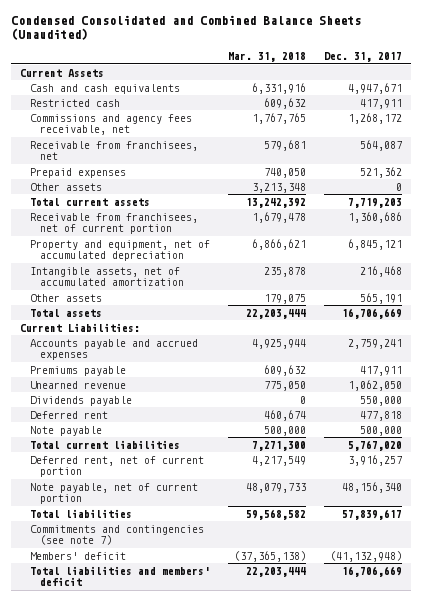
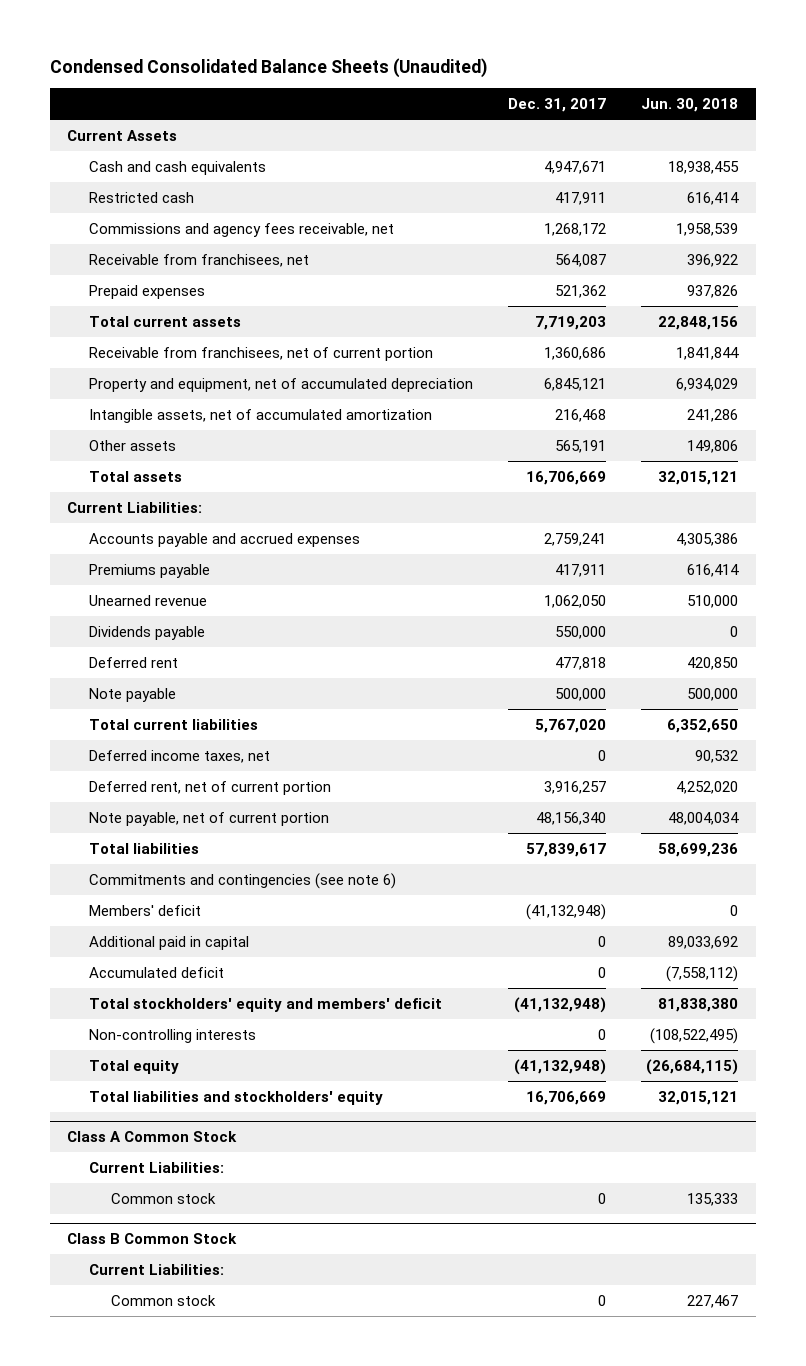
- Condensed Consolidated and Combined Balance Sheets (Unaudited)
+ Condensed Consolidated Balance Sheets (Unaudited)
- | Mar. 31, 2018 | Dec. 31, 2017
+ | Dec. 31, 2017 | Jun. 30, 2018
- Other assets | 3,213,348 | 0
+ Deferred income taxes, net | 0 | 90,532
- Commitments and contingencies (see note 7)
+ Commitments and contingencies (see note 6)
- Total liabilities and members' deficit | 22,203,444 | 16,706,669
+ Additional paid in capital | 0 | 89,033,692
+ Accumulated deficit | 0 | (7,558,112)
+ Total stockholders' equity and members' deficit | (41,132,948) | 81,838,380
+ Non-controlling interests | 0 | (108,522,495)
+ Total equity | (41,132,948) | (26,684,115)
+ Total liabilities and stockholders' equity | 16,706,669 | 32,015,121
+ Class A Common Stock
+ Current Liabilities:
+ Common stock | 0 | 135,333
+ Class B Common Stock
+ Current Liabilities:
+ Common stock | 0 | 227,467

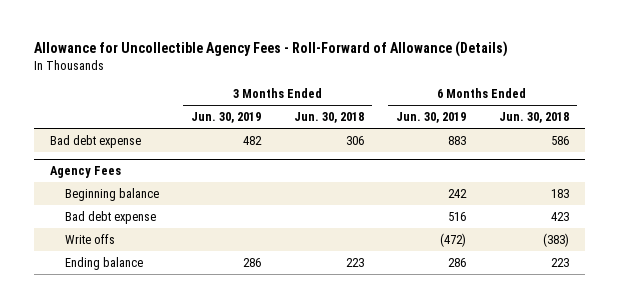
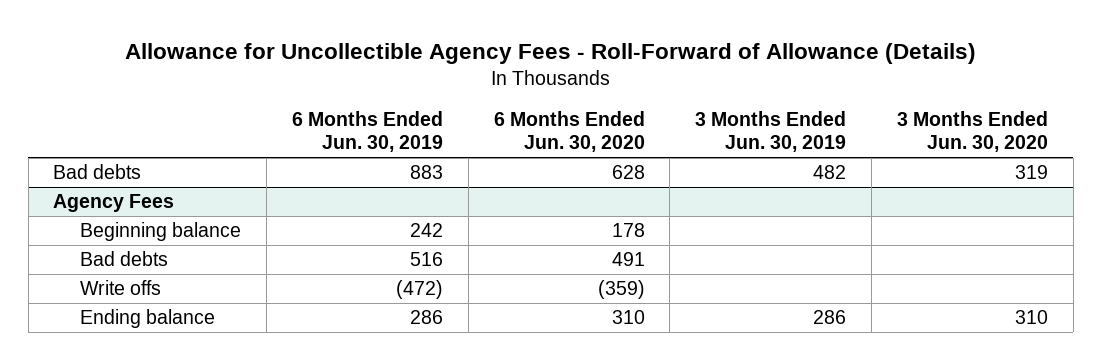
- | 3 Months Ended Jun. 30, 2019 | 3 Months Ended Jun. 30, 2018 | 6 Months Ended Jun. 30, 2019 | 6 Months Ended Jun. 30, 2018
+ | 6 Months Ended Jun. 30, 2019 | 6 Months Ended Jun. 30, 2020 | 3 Months Ended Jun. 30, 2019 | 3 Months Ended Jun. 30, 2020
- Bad debt expense | 482 | 306 | 883 | 586
+ Bad debts | 883 | 628 | 482 | 319
@ Agency Fees
- Bad debt expense | | | 516 | 423
+ Bad debts | 516 | 491 | |

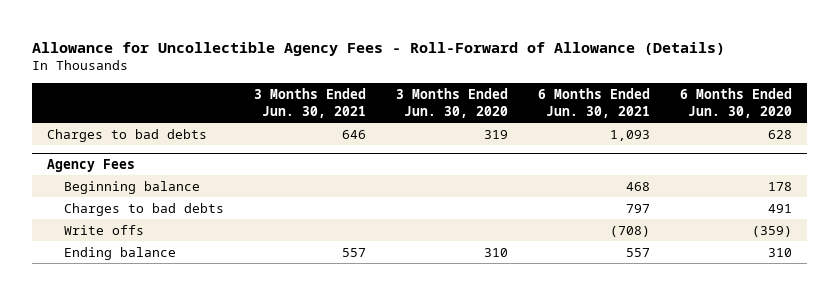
- | 6 Months Ended Jun. 30, 2019 | 6 Months Ended Jun. 30, 2020 | 3 Months Ended Jun. 30, 2019 | 3 Months Ended Jun. 30, 2020
+ | 3 Months Ended Jun. 30, 2021 | 3 Months Ended Jun. 30, 2020 | 6 Months Ended Jun. 30, 2021 | 6 Months Ended Jun. 30, 2020
- Bad debts | 883 | 628 | 482 | 319
+ Charges to bad debts | 646 | 319 | 1,093 | 628
@ Agency Fees
- Bad debts | 516 | 491 | |
+ Charges to bad debts | | | 797 | 491

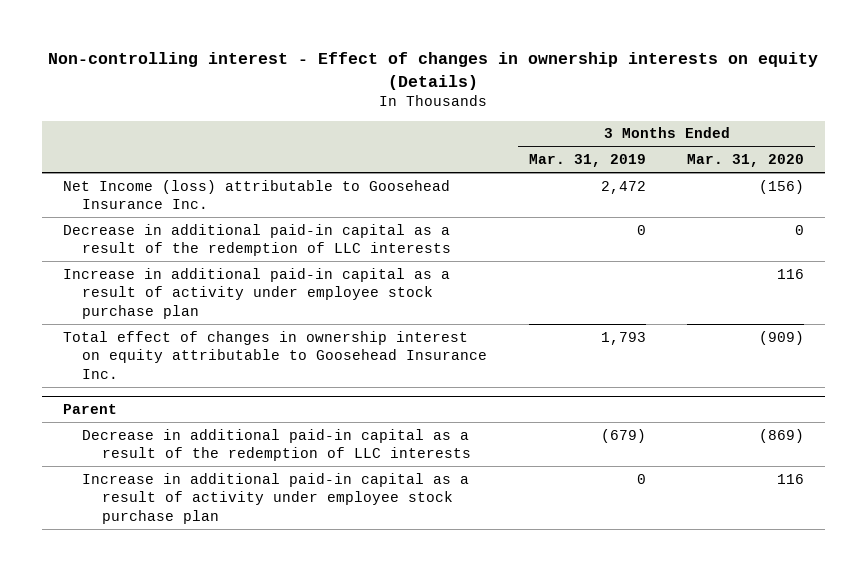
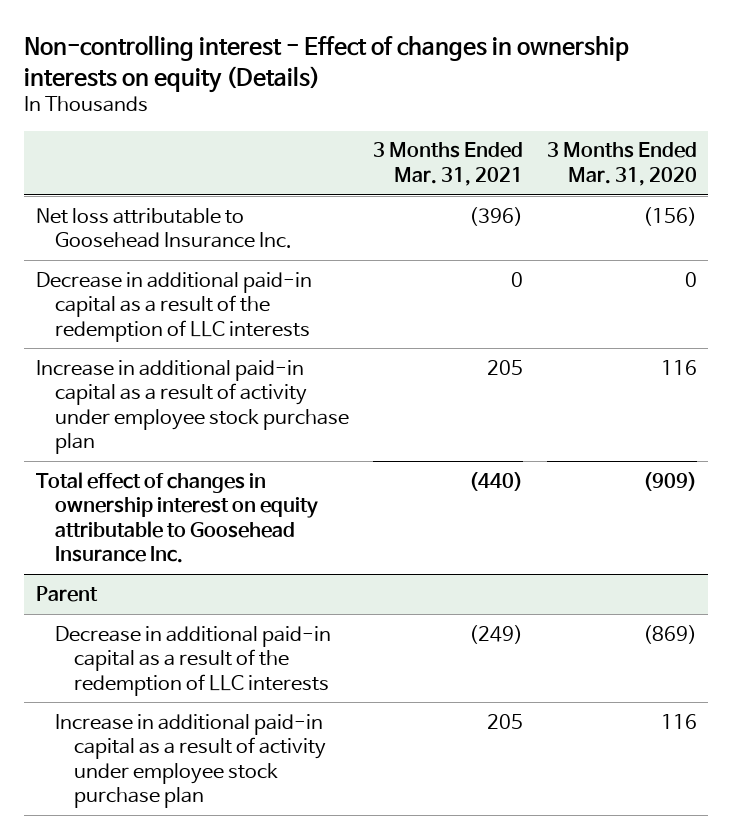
- | 3 Months Ended Mar. 31, 2019 | 3 Months Ended Mar. 31, 2020
+ | 3 Months Ended Mar. 31, 2021 | 3 Months Ended Mar. 31, 2020
- Net Income (loss) attributable to Goosehead Insurance Inc. | 2,472 | (156)
+ Net loss attributable to Goosehead Insurance Inc. | (396) | (156)

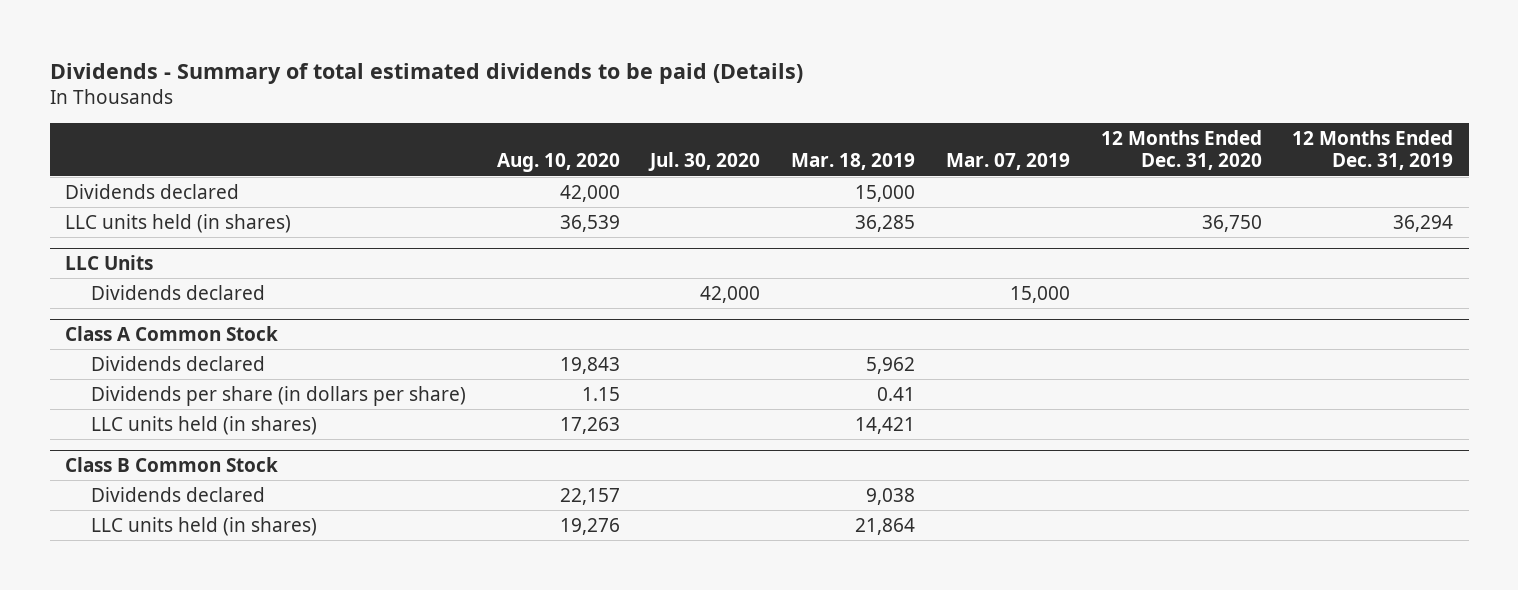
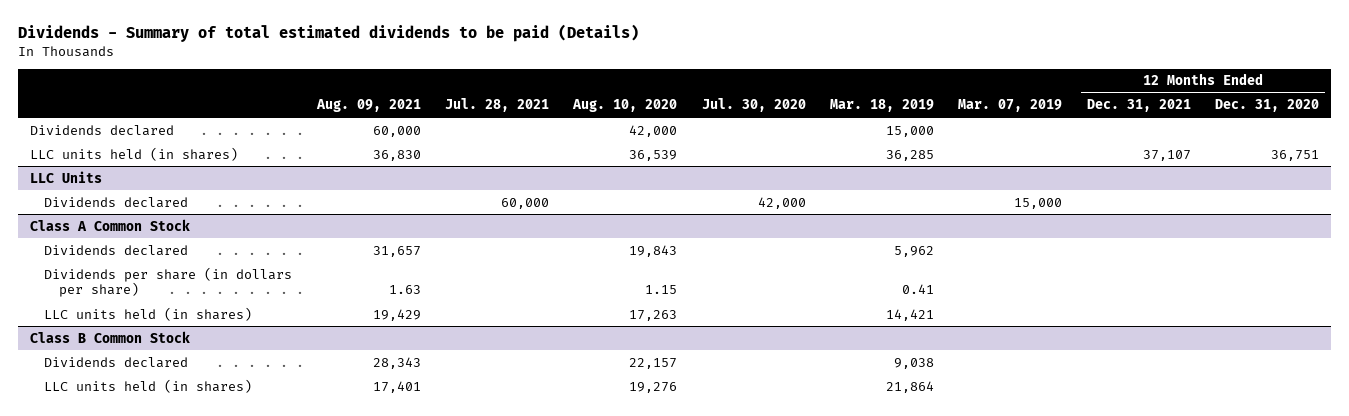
- | Aug. 10, 2020 | Jul. 30, 2020 | Mar. 18, 2019 | Mar. 07, 2019 | 12 Months Ended Dec. 31, 2020 | 12 Months Ended Dec. 31, 2019
+ | Aug. 09, 2021 | Jul. 28, 2021 | Aug. 10, 2020 | Jul. 30, 2020 | Mar. 18, 2019 | Mar. 07, 2019 | 12 Months Ended Dec. 31, 2021 | 12 Months Ended Dec. 31, 2020
- LLC units held (in shares) | 36,539 | | 36,285 | | 36,750 | 36,294
+ LLC units held (in shares) | 36,830 | | 36,539 | | 36,285 | | 37,107 | 36,751

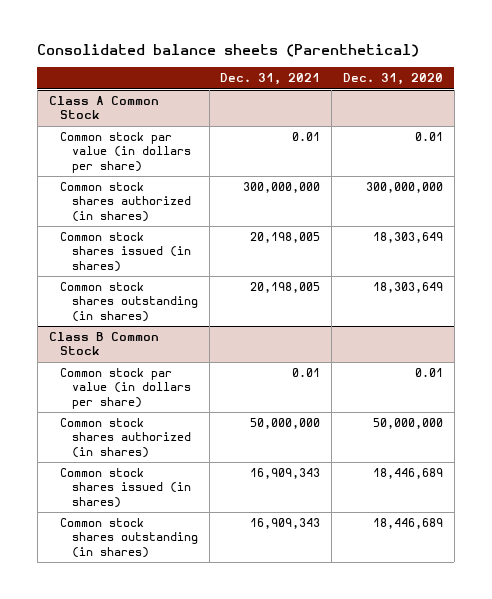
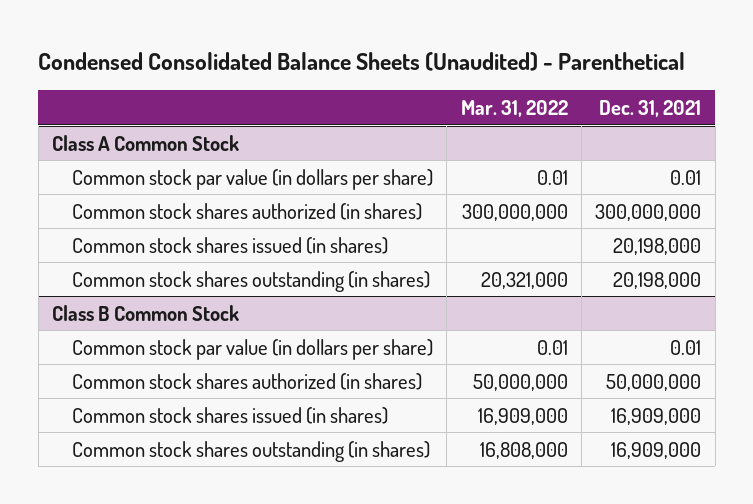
- Consolidated balance sheets (Parenthetical)
+ Condensed Consolidated Balance Sheets (Unaudited) - Parenthetical
- | Dec. 31, 2021 | Dec. 31, 2020
+ | Mar. 31, 2022 | Dec. 31, 2021
@ Class A Common Stock
- Common stock shares issued (in shares) | 20,198,005 | 18,303,649
- Common stock shares outstanding (in shares) | 20,198,005 | 18,303,649
+ Common stock shares issued (in shares) | | 20,198,000
+ Common stock shares outstanding (in shares) | 20,321,000 | 20,198,000
@ Class B Common Stock
- Common stock shares issued (in shares) | 16,909,343 | 18,446,689
- Common stock shares outstanding (in shares) | 16,909,343 | 18,446,689
+ Common stock shares issued (in shares) | 16,909,000 | 16,909,000
+ Common stock shares outstanding (in shares) | 16,808,000 | 16,909,000

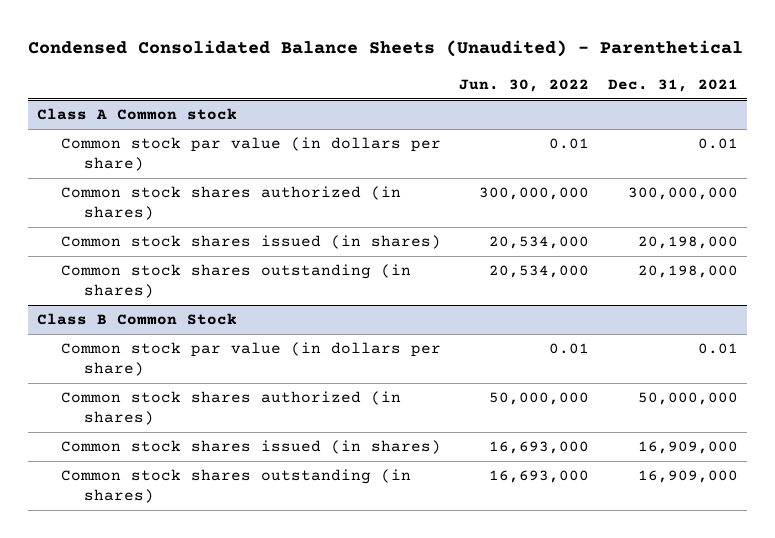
- | Mar. 31, 2022 | Dec. 31, 2021
+ | Jun. 30, 2022 | Dec. 31, 2021
- Class A Common Stock
+ Class A Common stock

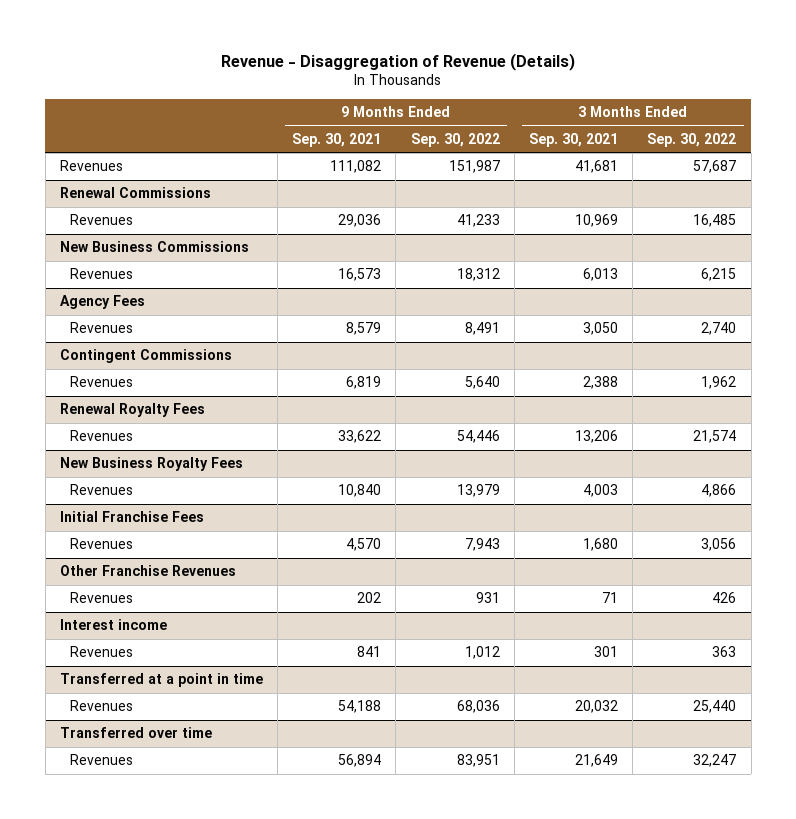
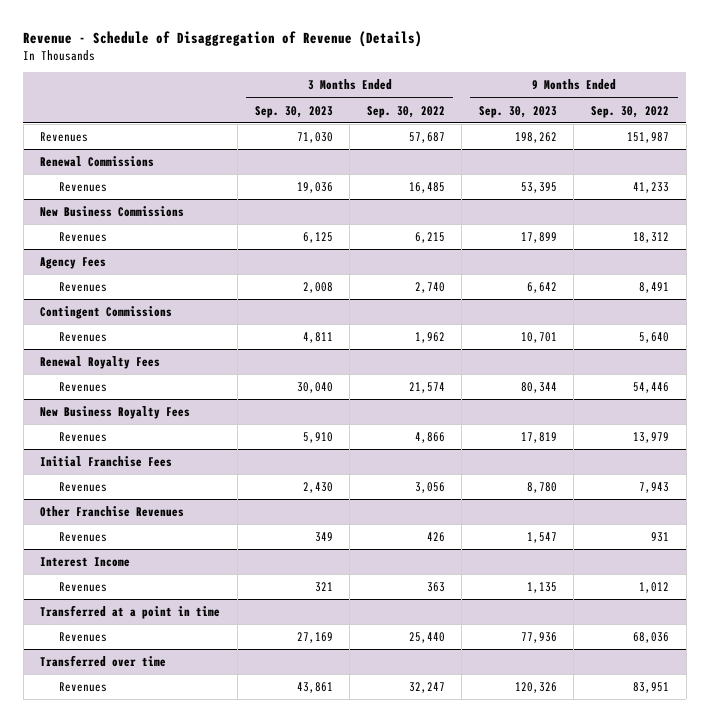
- Revenue - Disaggregation of Revenue (Details)
+ Revenue - Schedule of Disaggregation of Revenue (Details)
- | 9 Months Ended Sep. 30, 2021 | 9 Months Ended Sep. 30, 2022 | 3 Months Ended Sep. 30, 2021 | 3 Months Ended Sep. 30, 2022
+ | 3 Months Ended Sep. 30, 2023 | 3 Months Ended Sep. 30, 2022 | 9 Months Ended Sep. 30, 2023 | 9 Months Ended Sep. 30, 2022
- Interest income
+ Interest Income

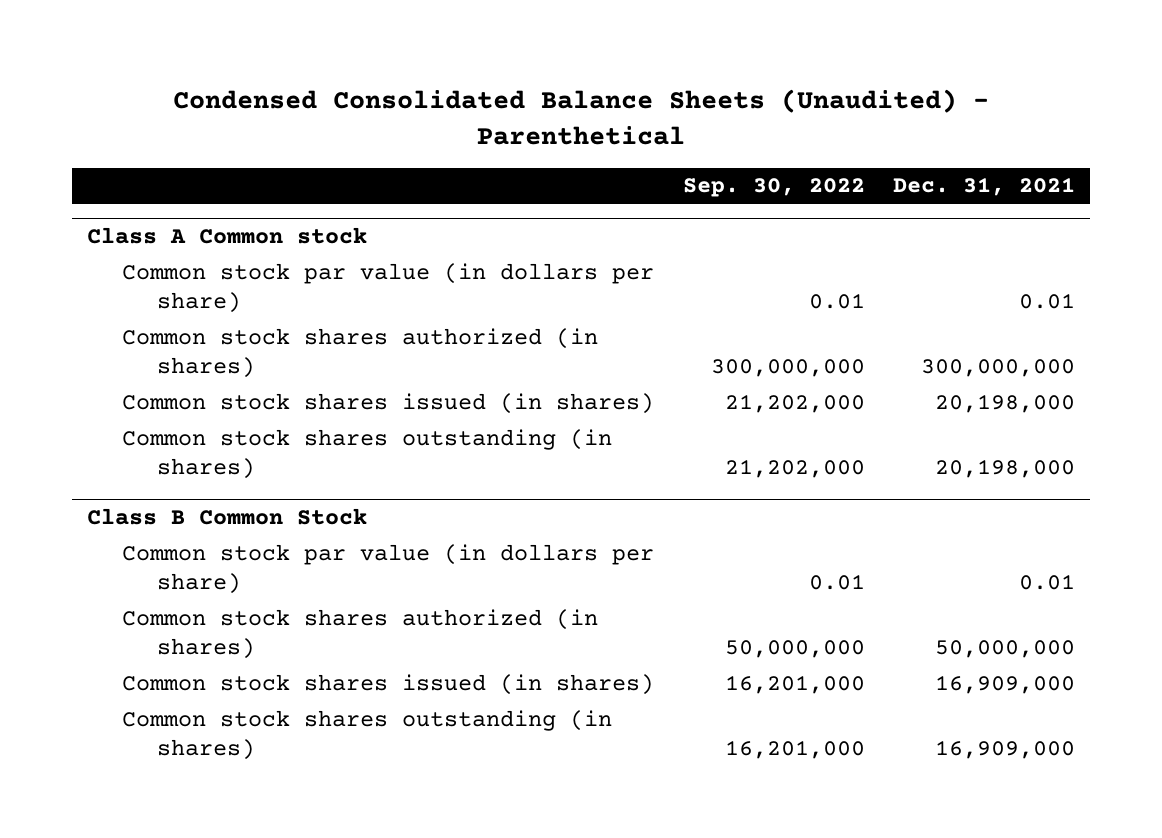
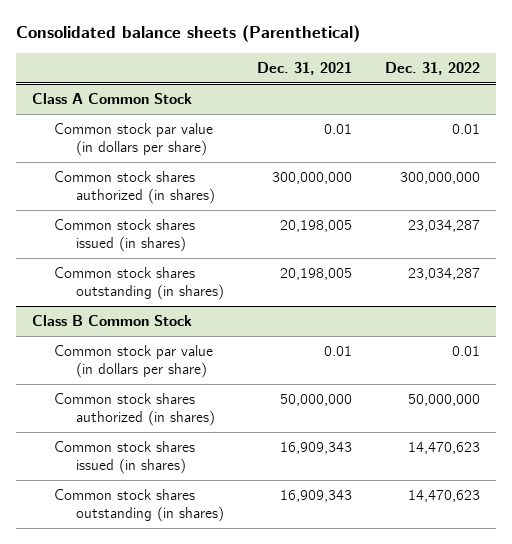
- Condensed Consolidated Balance Sheets (Unaudited) - Parenthetical
+ Consolidated balance sheets (Parenthetical)
- | Sep. 30, 2022 | Dec. 31, 2021
+ | Dec. 31, 2021 | Dec. 31, 2022
- Class A Common stock
+ Class A Common Stock
- Common stock shares issued (in shares) | 21,202,000 | 20,198,000
- Common stock shares outstanding (in shares) | 21,202,000 | 20,198,000
+ Common stock shares issued (in shares) | 20,198,005 | 23,034,287
+ Common stock shares outstanding (in shares) | 20,198,005 | 23,034,287
@ Class B Common Stock
- Common stock shares issued (in shares) | 16,201,000 | 16,909,000
- Common stock shares outstanding (in shares) | 16,201,000 | 16,909,000
+ Common stock shares issued (in shares) | 16,909,343 | 14,470,623
+ Common stock shares outstanding (in shares) | 16,909,343 | 14,470,623

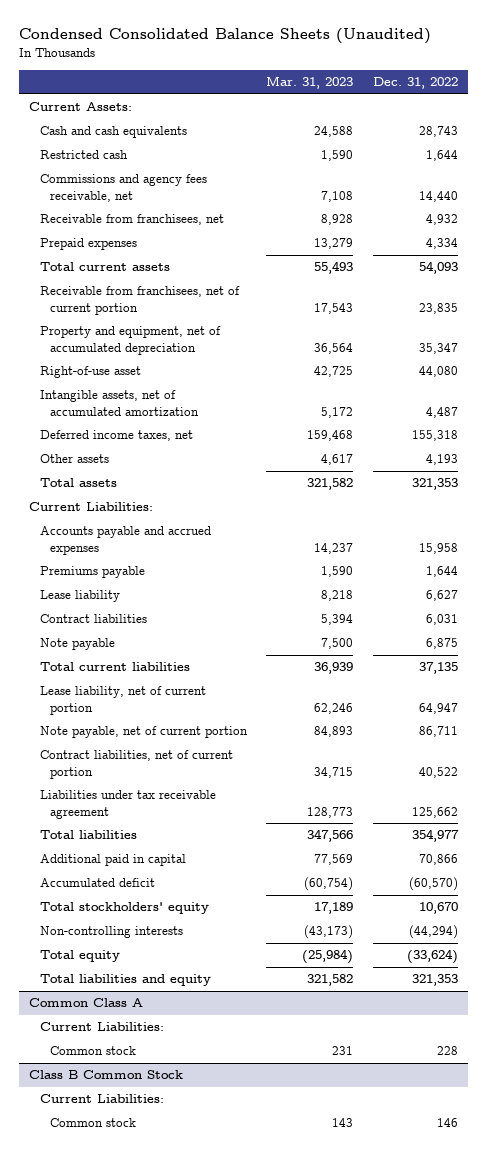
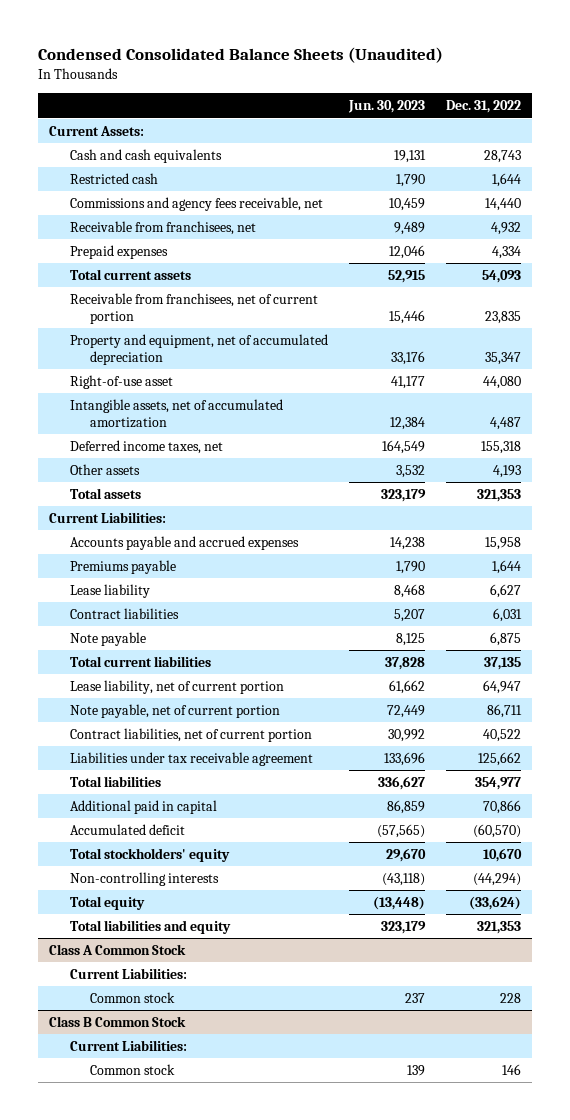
- | Mar. 31, 2023 | Dec. 31, 2022
+ | Jun. 30, 2023 | Dec. 31, 2022
- Common Class A
+ Class A Common Stock

